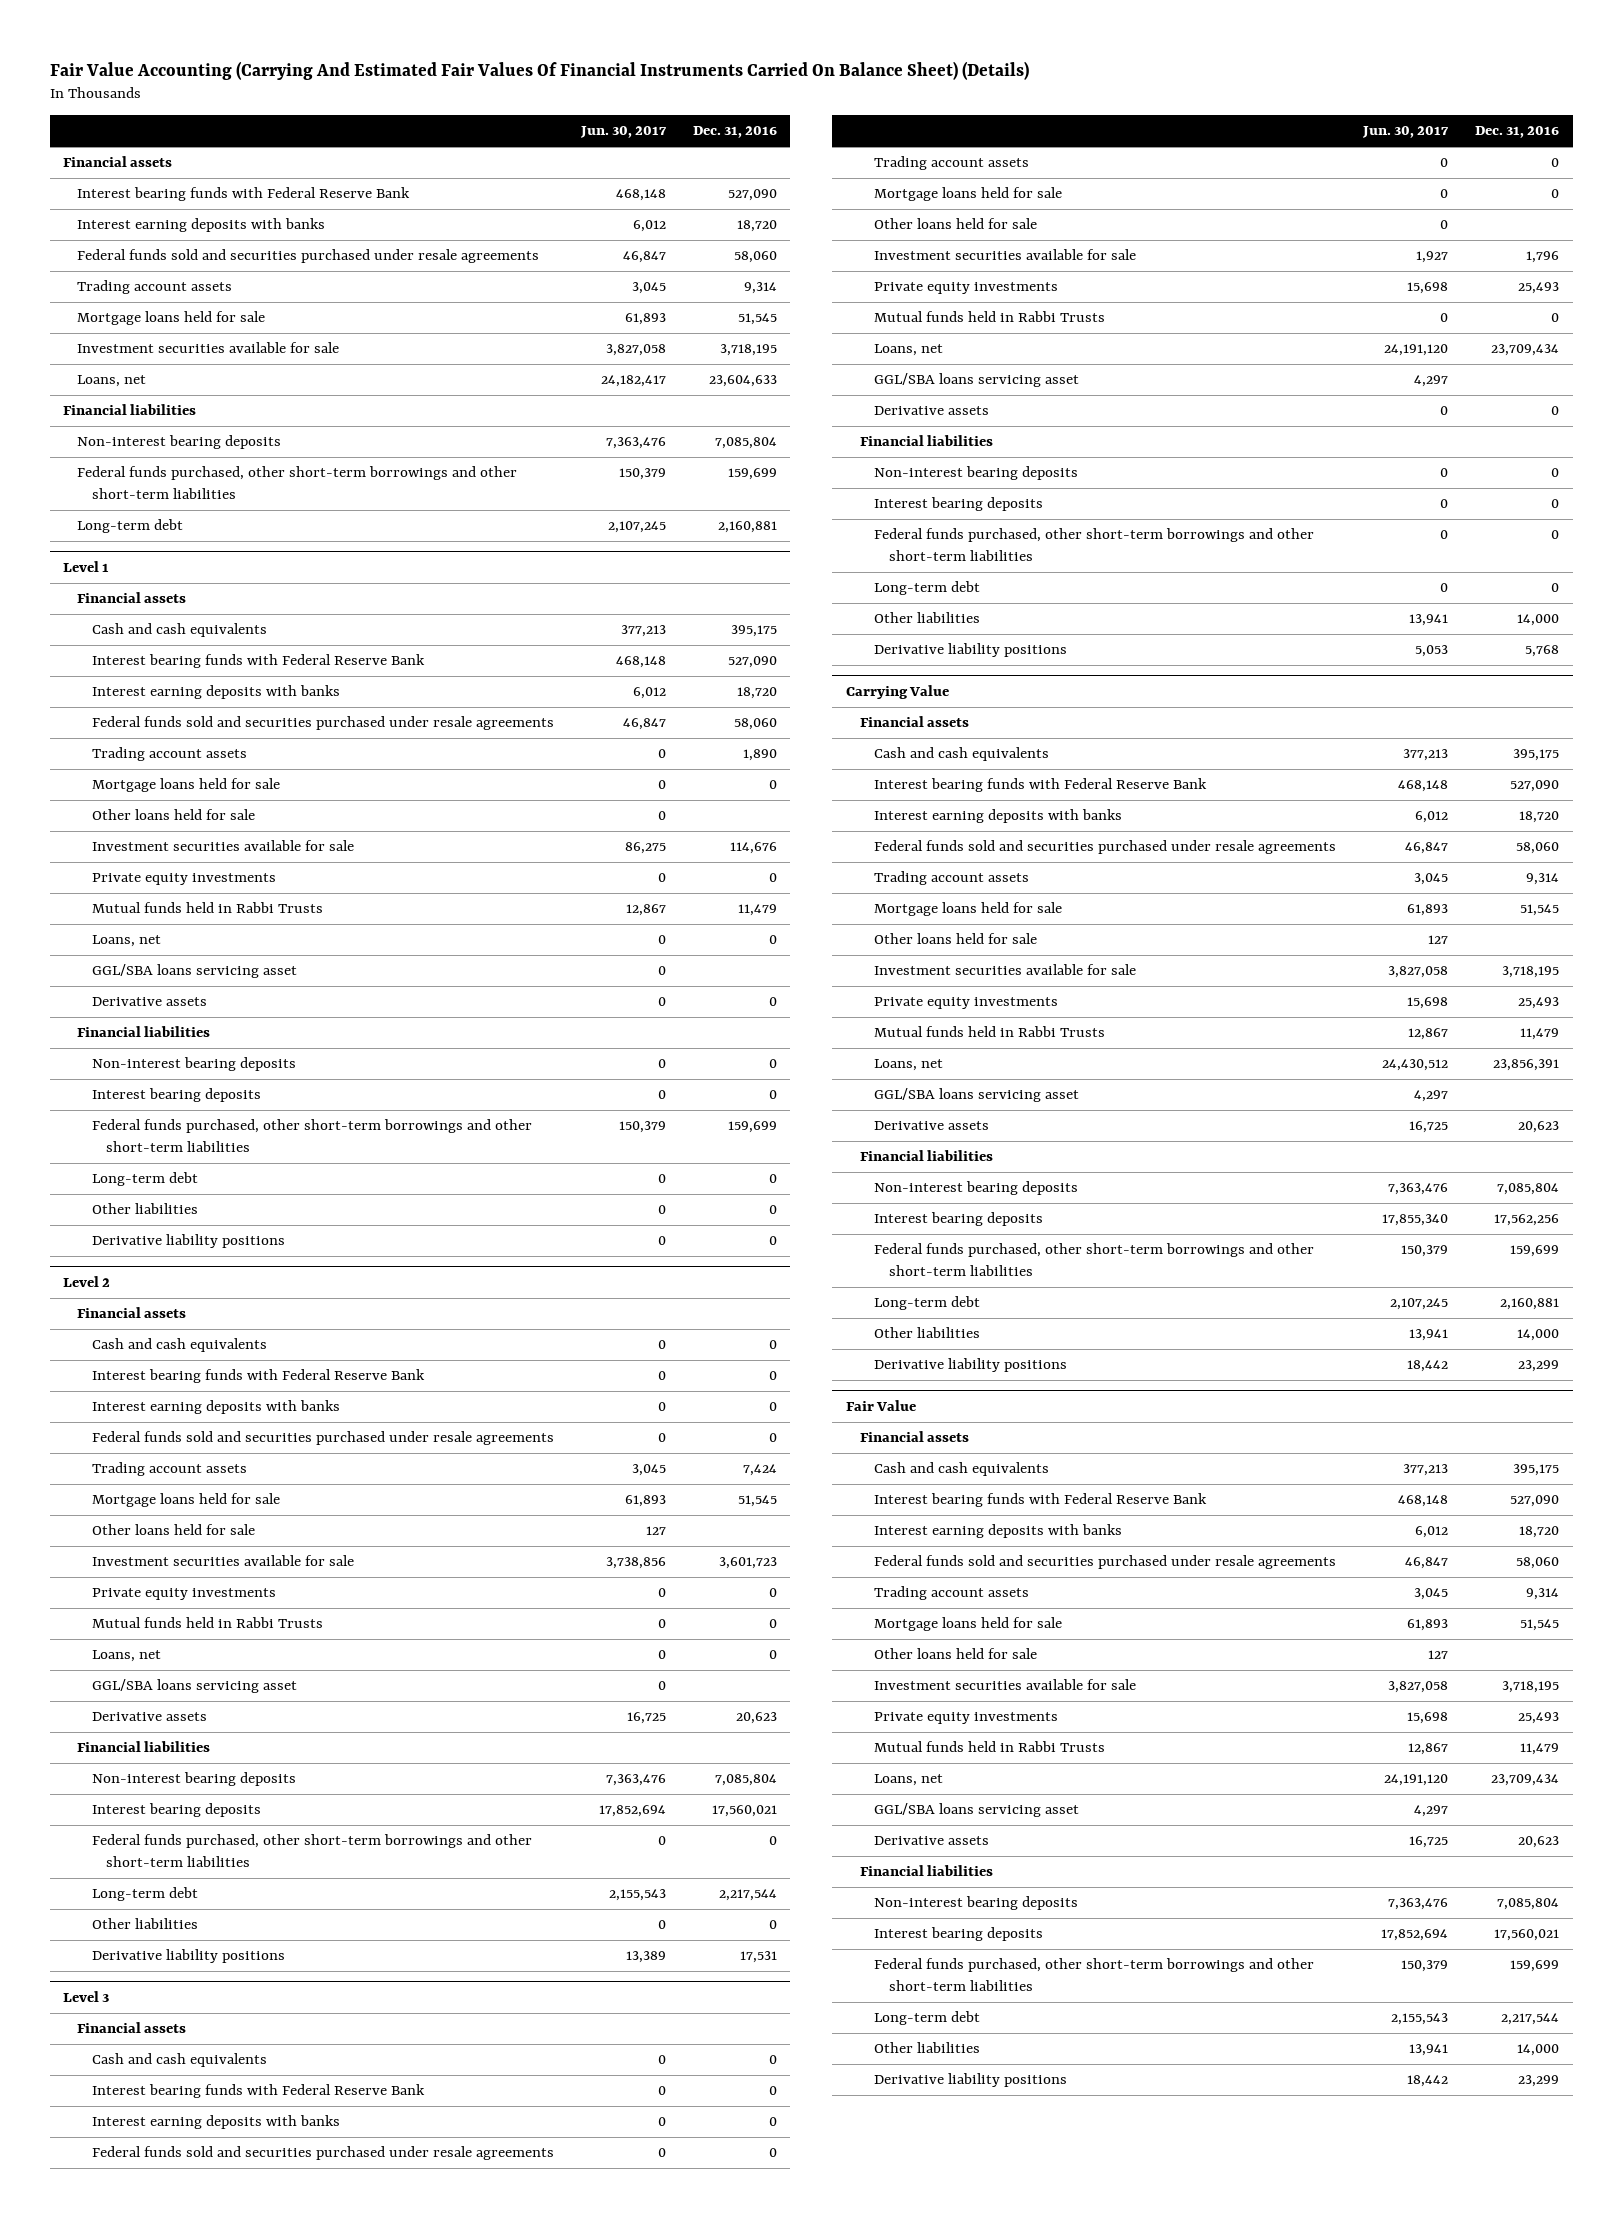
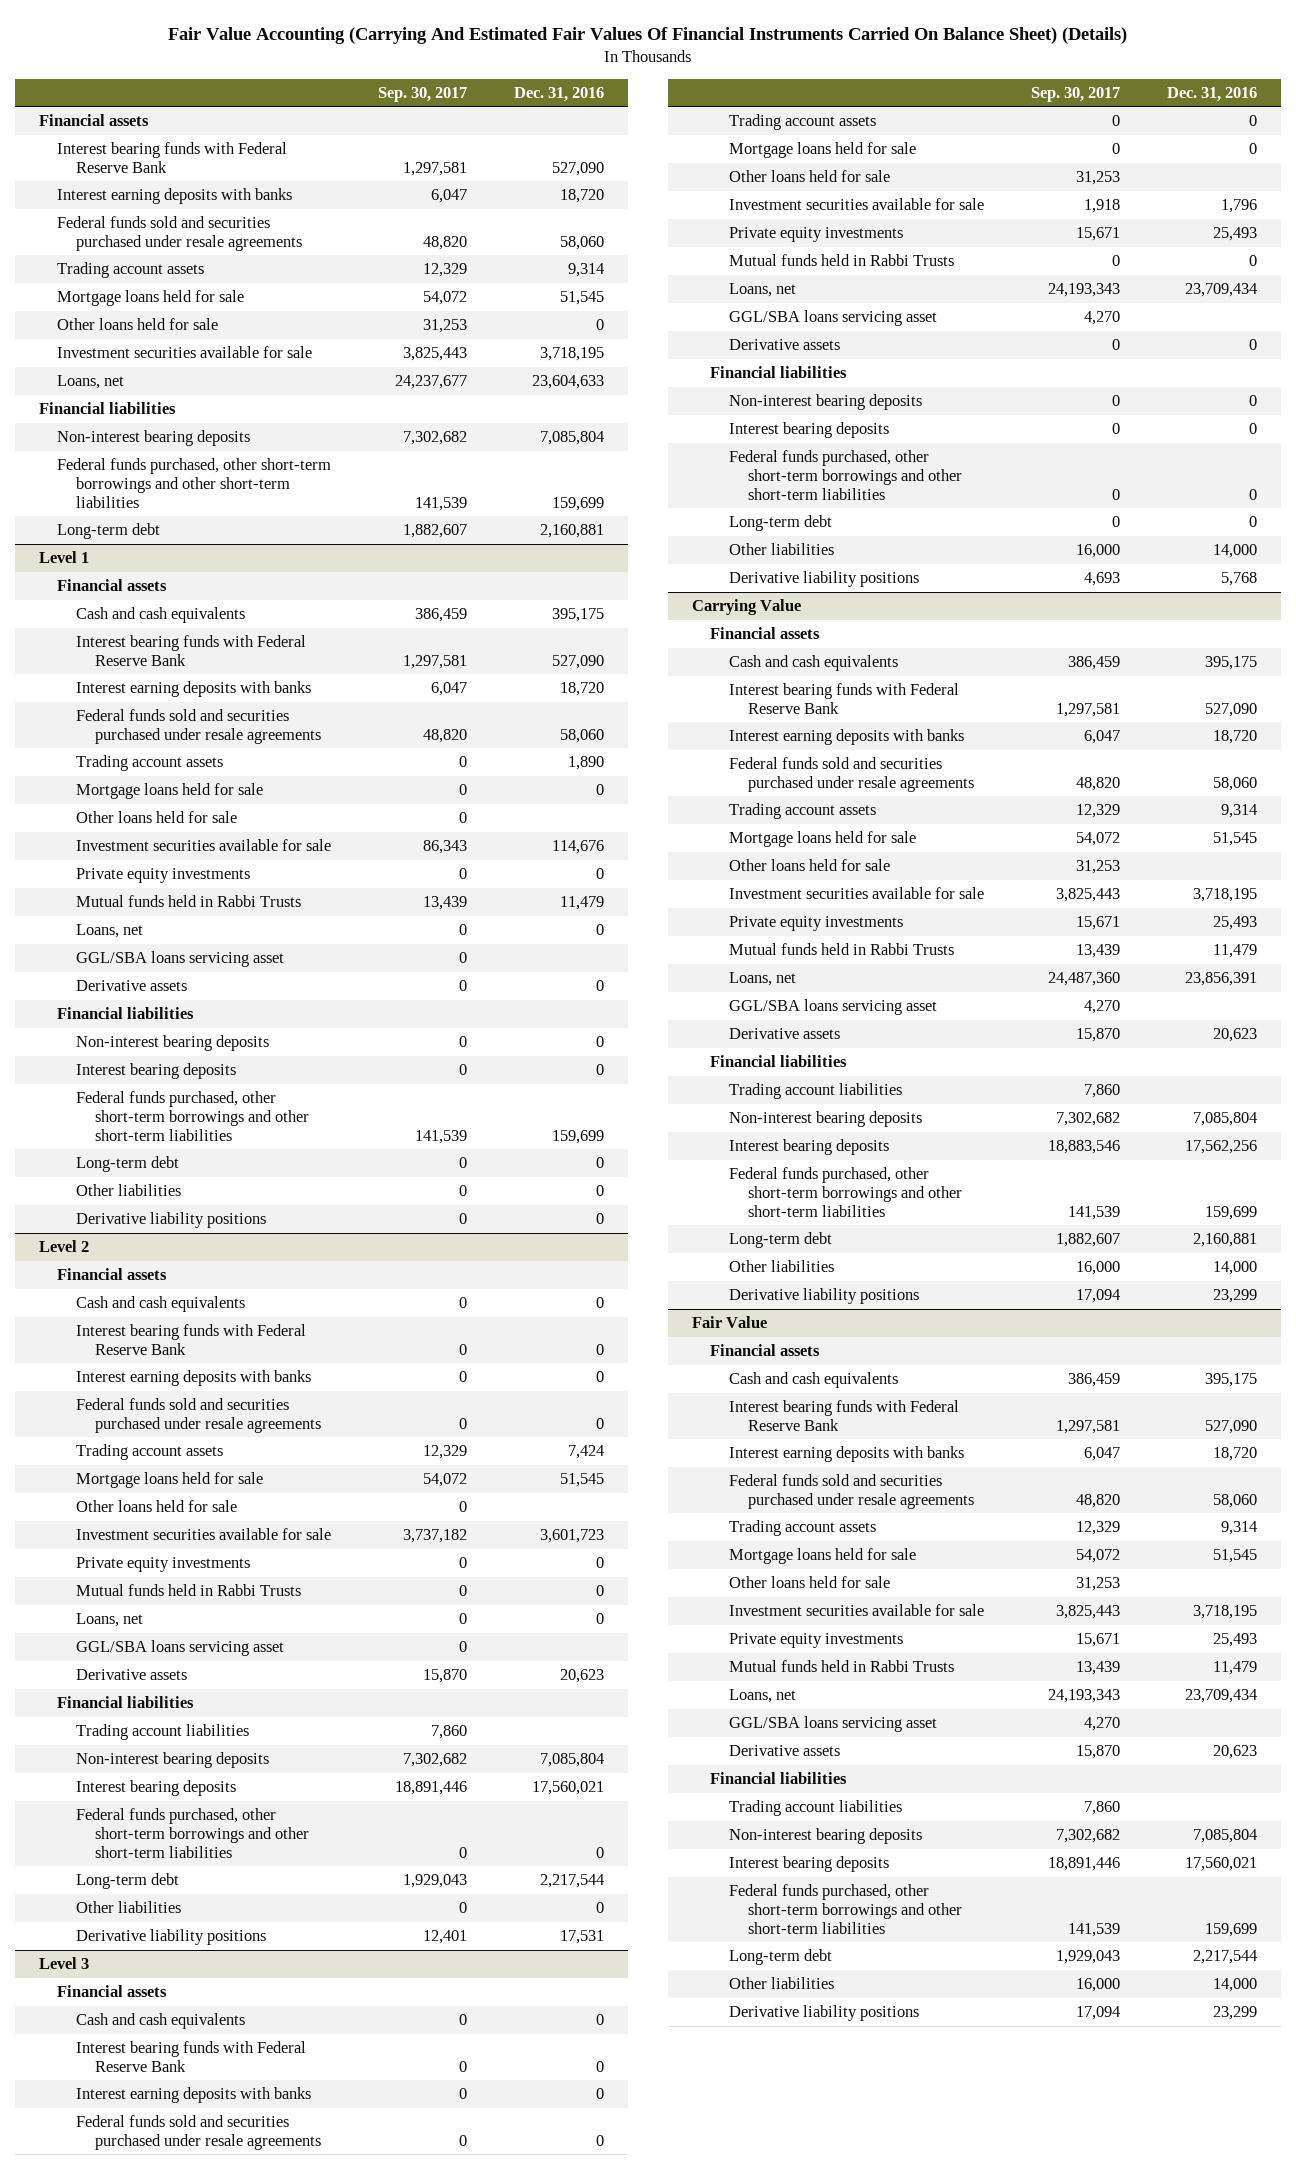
- | Jun. 30, 2017 | Dec. 31, 2016
+ | Sep. 30, 2017 | Dec. 31, 2016
+ Other loans held for sale | 31,253 | 0
@ Level 2
+ Trading account liabilities | 7,860 |
@ Carrying Value
+ Trading account liabilities | 7,860 |
@ Fair Value
+ Trading account liabilities | 7,860 |

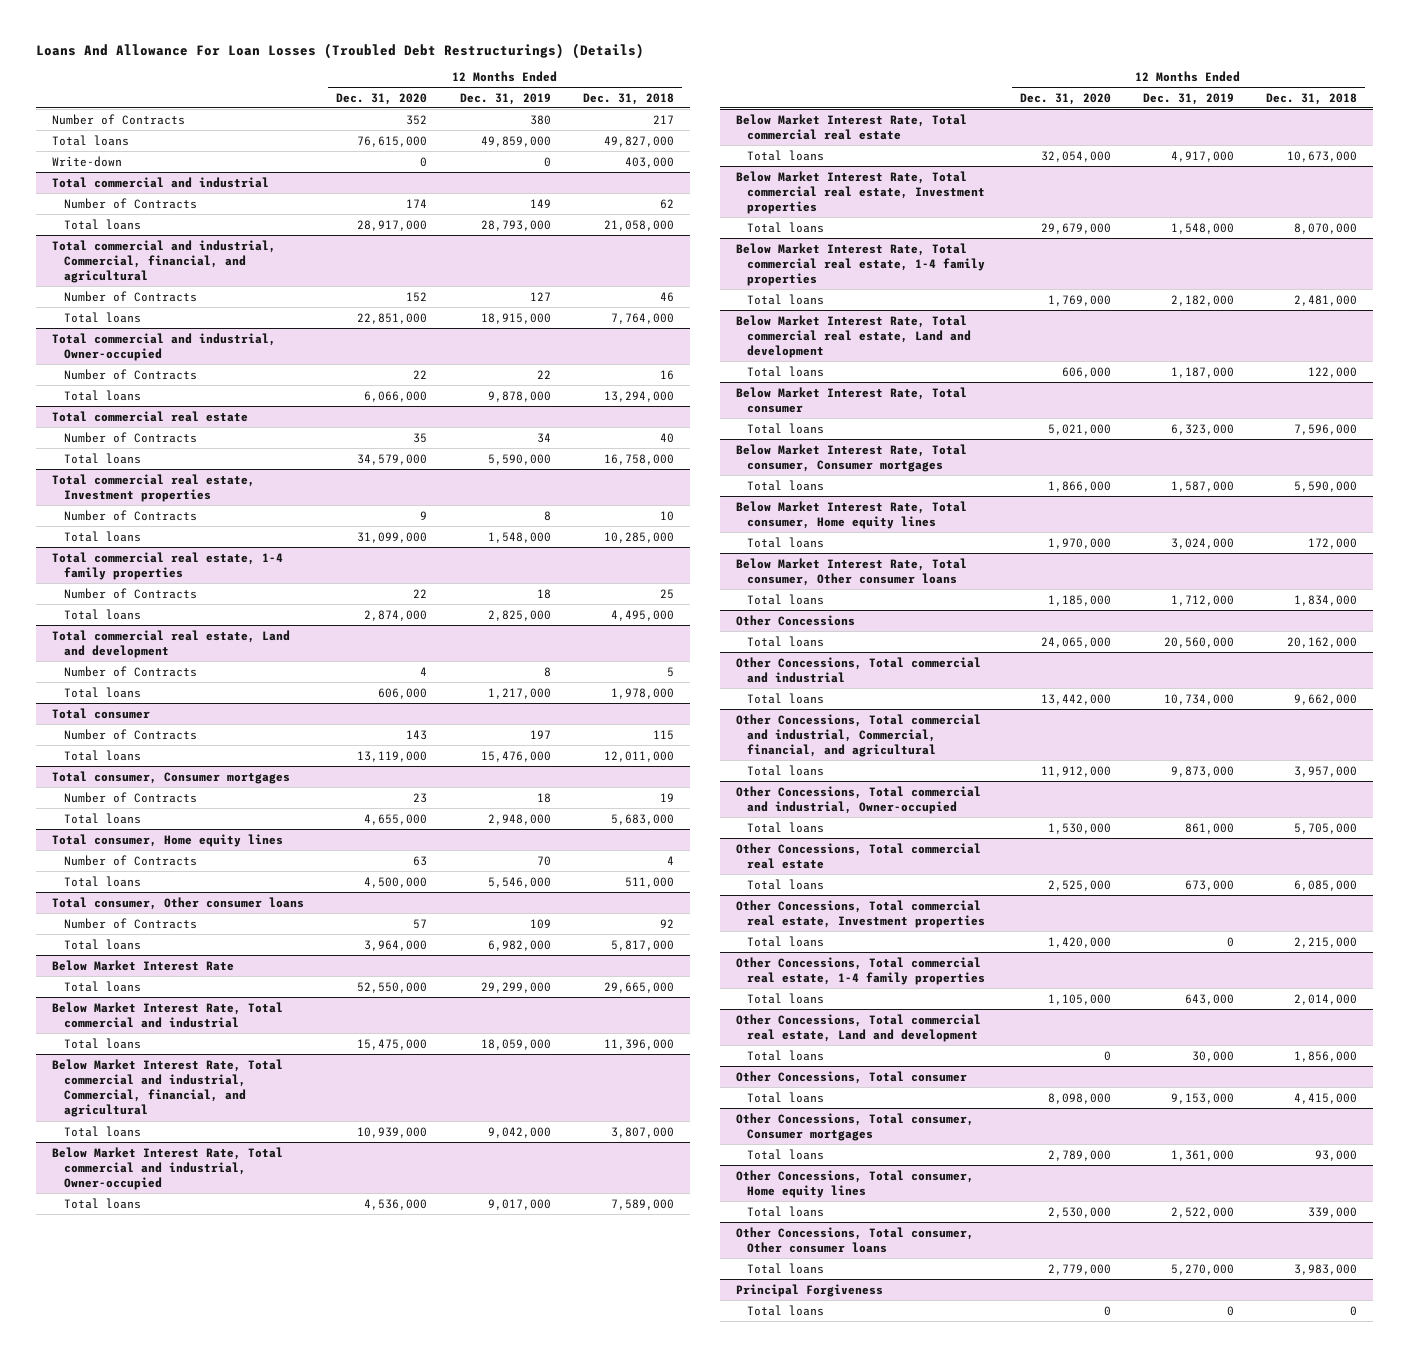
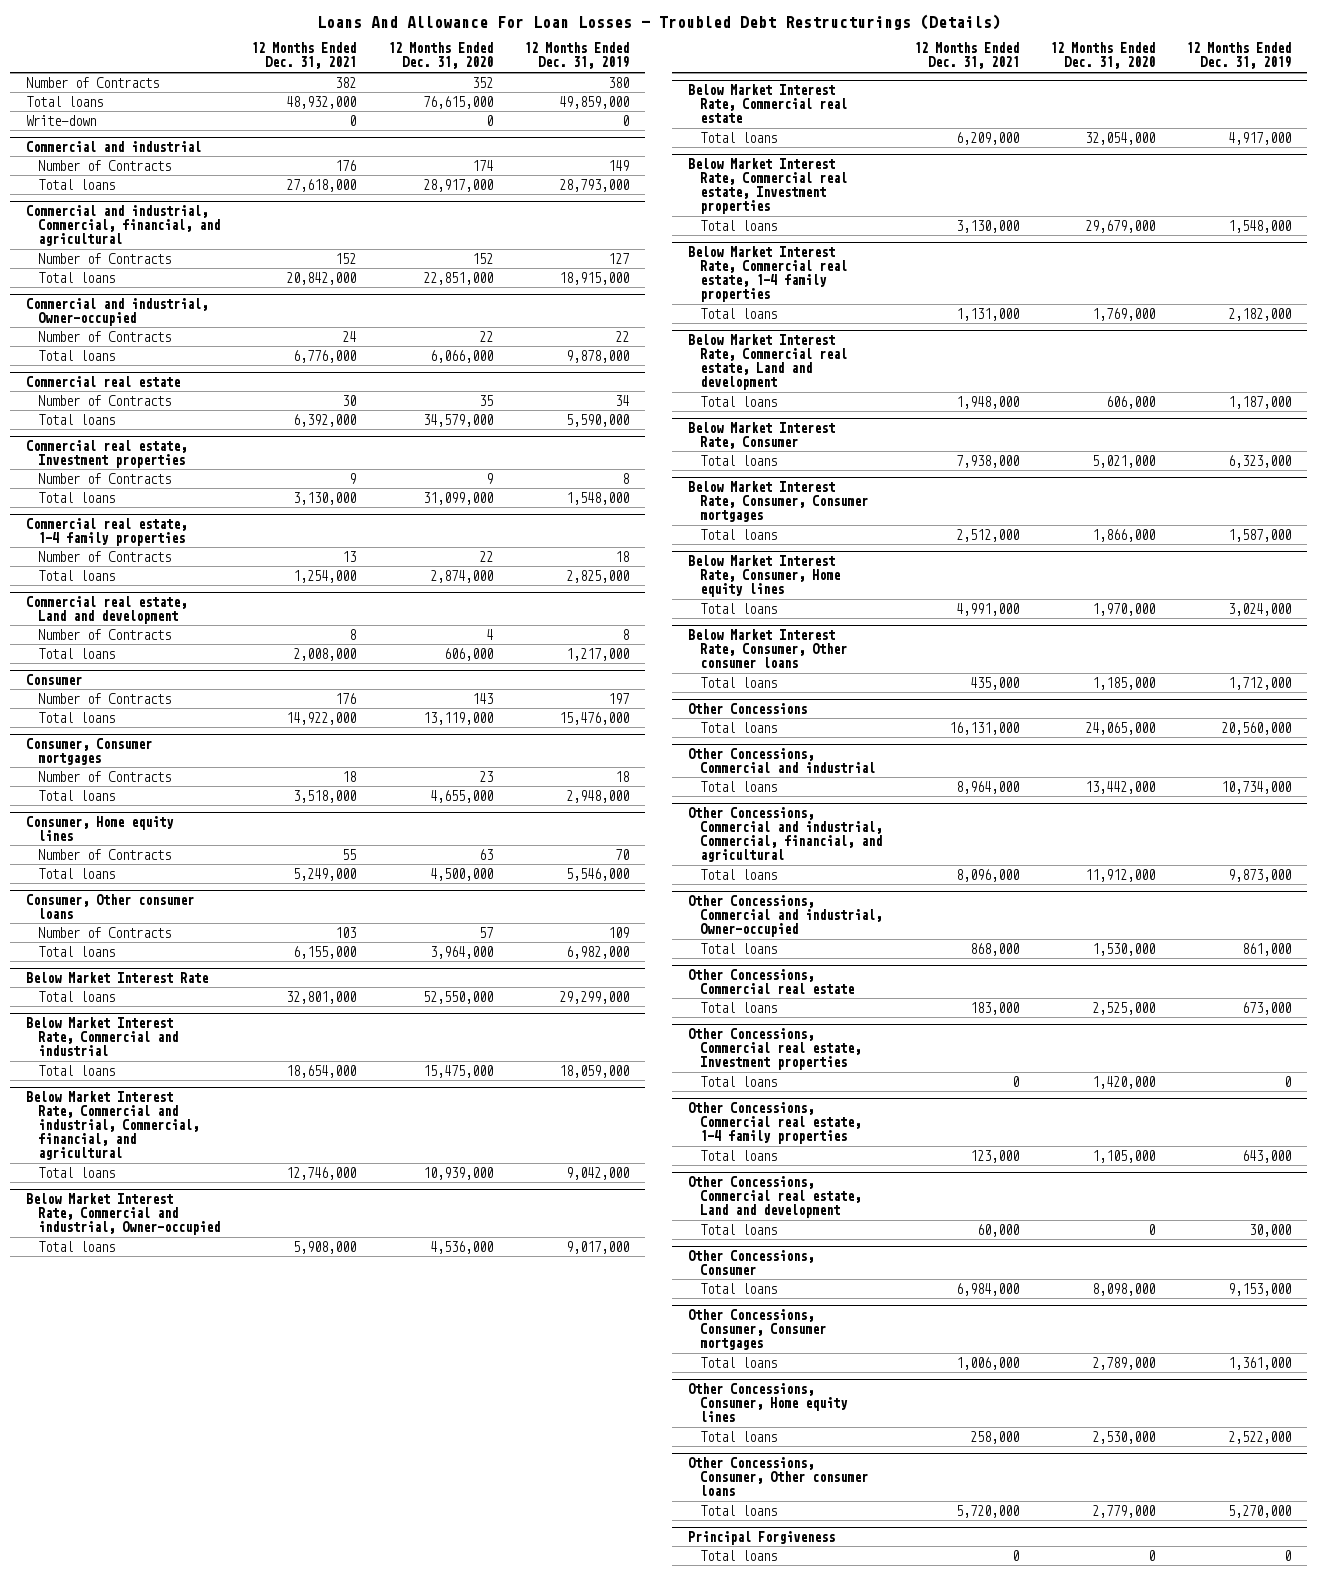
- Loans And Allowance For Loan Losses (Troubled Debt Restructurings) (Details)
+ Loans And Allowance For Loan Losses - Troubled Debt Restructurings (Details)
- | 12 Months Ended Dec. 31, 2020 | 12 Months Ended Dec. 31, 2019 | 12 Months Ended Dec. 31, 2018
+ | 12 Months Ended Dec. 31, 2021 | 12 Months Ended Dec. 31, 2020 | 12 Months Ended Dec. 31, 2019
- Total commercial and industrial
+ Commercial and industrial
- Total commercial and industrial, Commercial, financial, and agricultural
+ Commercial and industrial, Commercial, financial, and agricultural
- Total commercial and industrial, Owner-occupied
+ Commercial and industrial, Owner-occupied
- Total commercial real estate
+ Commercial real estate
- Total commercial real estate, Investment properties
+ Commercial real estate, Investment properties
- Total commercial real estate, 1-4 family properties
+ Commercial real estate, 1-4 family properties
- Total commercial real estate, Land and development
+ Commercial real estate, Land and development
- Total consumer
+ Consumer
- Total consumer, Consumer mortgages
+ Consumer, Consumer mortgages
- Total consumer, Home equity lines
+ Consumer, Home equity lines
- Total consumer, Other consumer loans
+ Consumer, Other consumer loans
- Below Market Interest Rate, Total commercial and industrial
+ Below Market Interest Rate, Commercial and industrial
- Below Market Interest Rate, Total commercial and industrial, Commercial, financial, and agricultural
+ Below Market Interest Rate, Commercial and industrial, Commercial, financial, and agricultural
- Below Market Interest Rate, Total commercial and industrial, Owner-occupied
+ Below Market Interest Rate, Commercial and industrial, Owner-occupied
- Below Market Interest Rate, Total commercial real estate
+ Below Market Interest Rate, Commercial real estate
- Below Market Interest Rate, Total commercial real estate, Investment properties
+ Below Market Interest Rate, Commercial real estate, Investment properties
- Below Market Interest Rate, Total commercial real estate, 1-4 family properties
+ Below Market Interest Rate, Commercial real estate, 1-4 family properties
- Below Market Interest Rate, Total commercial real estate, Land and development
+ Below Market Interest Rate, Commercial real estate, Land and development
- Below Market Interest Rate, Total consumer
+ Below Market Interest Rate, Consumer
- Below Market Interest Rate, Total consumer, Consumer mortgages
+ Below Market Interest Rate, Consumer, Consumer mortgages
- Below Market Interest Rate, Total consumer, Home equity lines
+ Below Market Interest Rate, Consumer, Home equity lines
- Below Market Interest Rate, Total consumer, Other consumer loans
+ Below Market Interest Rate, Consumer, Other consumer loans
- Other Concessions, Total commercial and industrial
+ Other Concessions, Commercial and industrial
- Other Concessions, Total commercial and industrial, Commercial, financial, and agricultural
+ Other Concessions, Commercial and industrial, Commercial, financial, and agricultural
- Other Concessions, Total commercial and industrial, Owner-occupied
+ Other Concessions, Commercial and industrial, Owner-occupied
- Other Concessions, Total commercial real estate
+ Other Concessions, Commercial real estate
- Other Concessions, Total commercial real estate, Investment properties
+ Other Concessions, Commercial real estate, Investment properties
- Other Concessions, Total commercial real estate, 1-4 family properties
+ Other Concessions, Commercial real estate, 1-4 family properties
- Other Concessions, Total commercial real estate, Land and development
+ Other Concessions, Commercial real estate, Land and development
- Other Concessions, Total consumer
+ Other Concessions, Consumer
- Other Concessions, Total consumer, Consumer mortgages
+ Other Concessions, Consumer, Consumer mortgages
- Other Concessions, Total consumer, Home equity lines
+ Other Concessions, Consumer, Home equity lines
- Other Concessions, Total consumer, Other consumer loans
+ Other Concessions, Consumer, Other consumer loans

